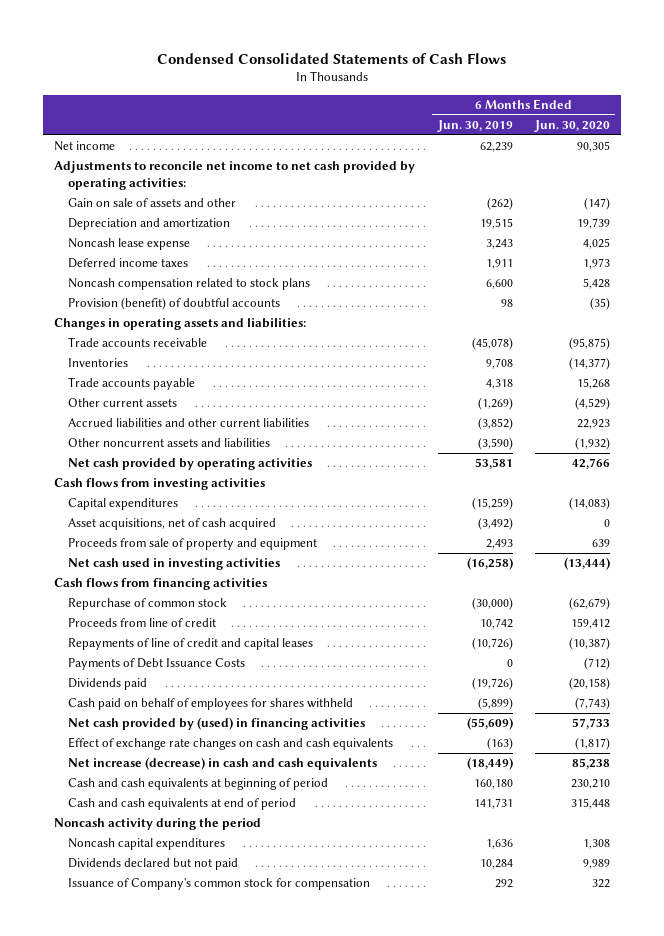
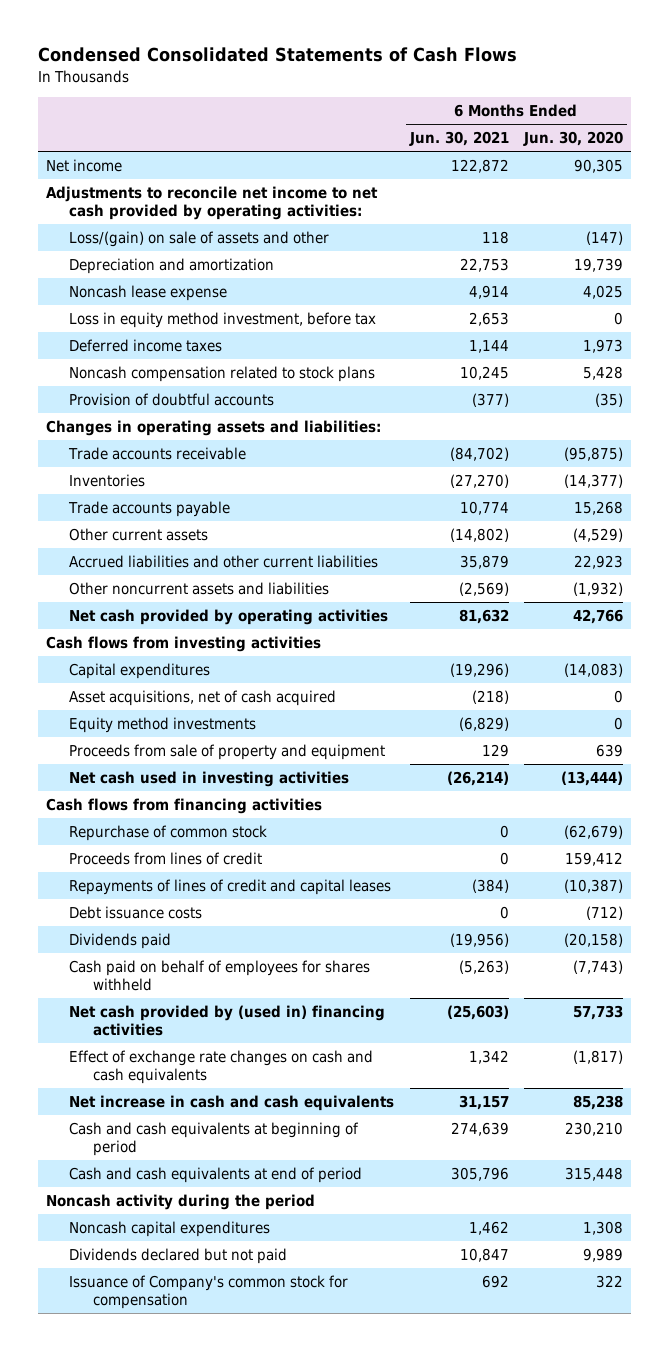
- | 6 Months Ended Jun. 30, 2019 | 6 Months Ended Jun. 30, 2020
+ | 6 Months Ended Jun. 30, 2021 | 6 Months Ended Jun. 30, 2020
- Gain on sale of assets and other | (262) | (147)
+ Loss/(gain) on sale of assets and other | 118 | (147)
+ Loss in equity method investment, before tax | 2,653 | 0
- Provision (benefit) of doubtful accounts | 98 | (35)
+ Provision of doubtful accounts | (377) | (35)
+ Equity method investments | (6,829) | 0
- Proceeds from line of credit | 10,742 | 159,412
- Repayments of line of credit and capital leases | (10,726) | (10,387)
- Payments of Debt Issuance Costs | 0 | (712)
+ Proceeds from lines of credit | 0 | 159,412
+ Repayments of lines of credit and capital leases | (384) | (10,387)
+ Debt issuance costs | 0 | (712)
- Net cash provided by (used) in financing activities | (55,609) | 57,733
+ Net cash provided by (used in) financing activities | (25,603) | 57,733
- Net increase (decrease) in cash and cash equivalents | (18,449) | 85,238
+ Net increase in cash and cash equivalents | 31,157 | 85,238

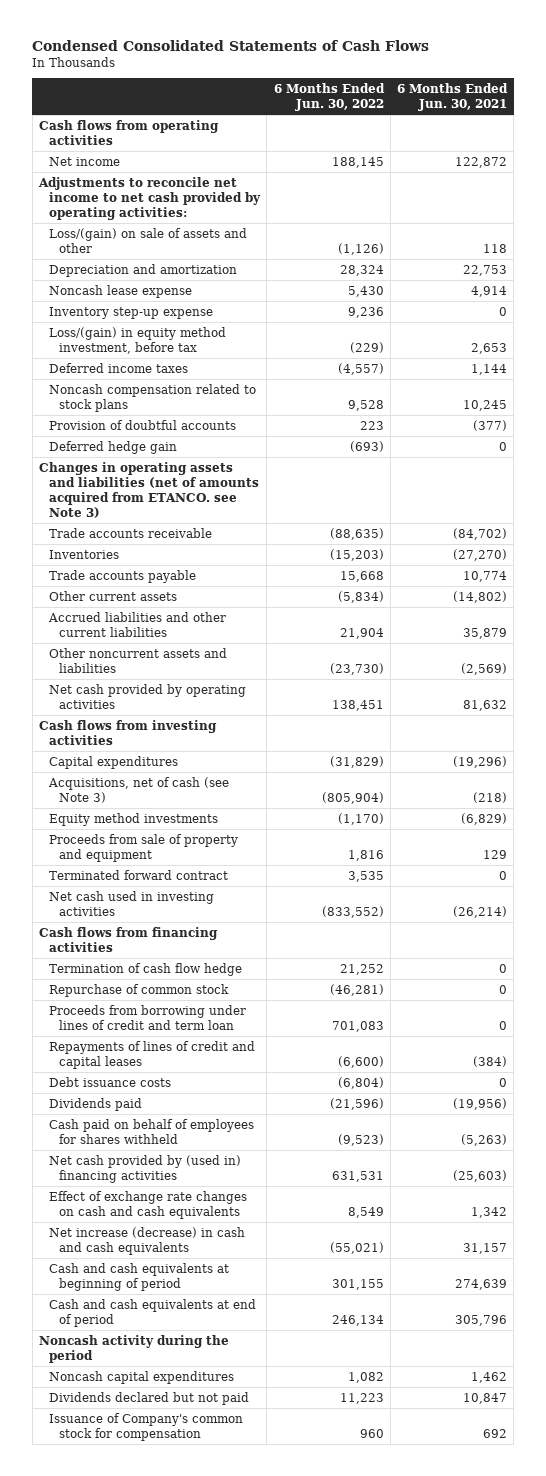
- | 6 Months Ended Jun. 30, 2021 | 6 Months Ended Jun. 30, 2020
+ | 6 Months Ended Jun. 30, 2022 | 6 Months Ended Jun. 30, 2021
+ Cash flows from operating activities
- Loss in equity method investment, before tax | 2,653 | 0
+ Inventory step-up expense | 9,236 | 0
+ Loss/(gain) in equity method investment, before tax | (229) | 2,653
- Changes in operating assets and liabilities:
+ Deferred hedge gain | (693) | 0
+ Changes in operating assets and liabilities (net of amounts acquired from ETANCO. see Note 3)
- Asset acquisitions, net of cash acquired | (218) | 0
+ Acquisitions, net of cash (see Note 3) | (805,904) | (218)
+ Terminated forward contract | 3,535 | 0
+ Termination of cash flow hedge | 21,252 | 0
- Proceeds from lines of credit | 0 | 159,412
+ Proceeds from borrowing under lines of credit and term loan | 701,083 | 0
- Net increase in cash and cash equivalents | 31,157 | 85,238
+ Net increase (decrease) in cash and cash equivalents | (55,021) | 31,157

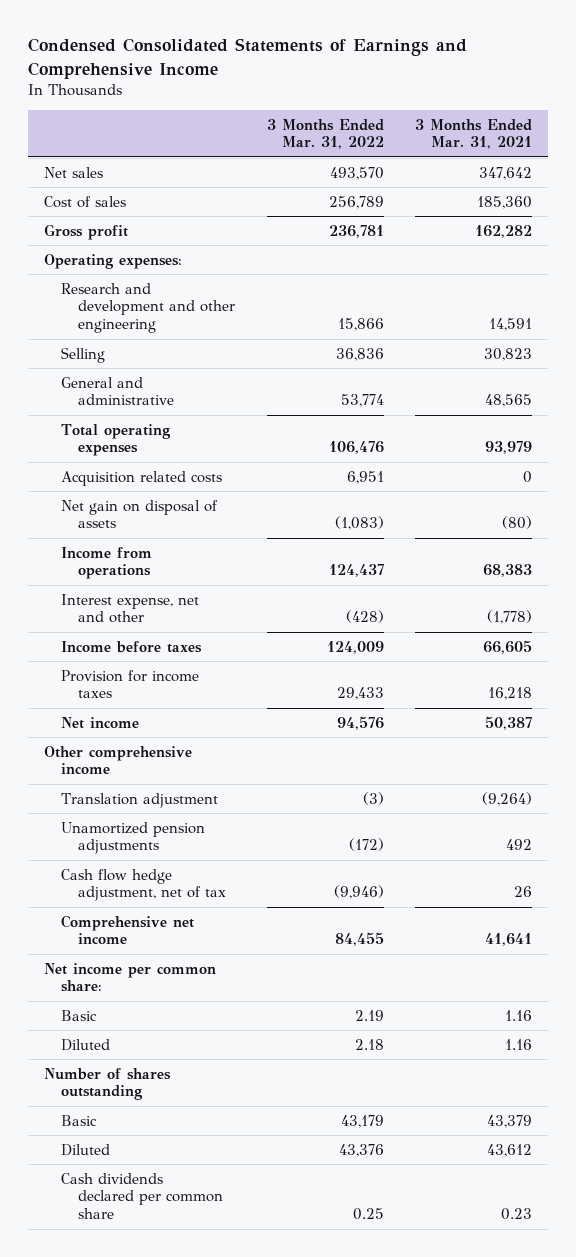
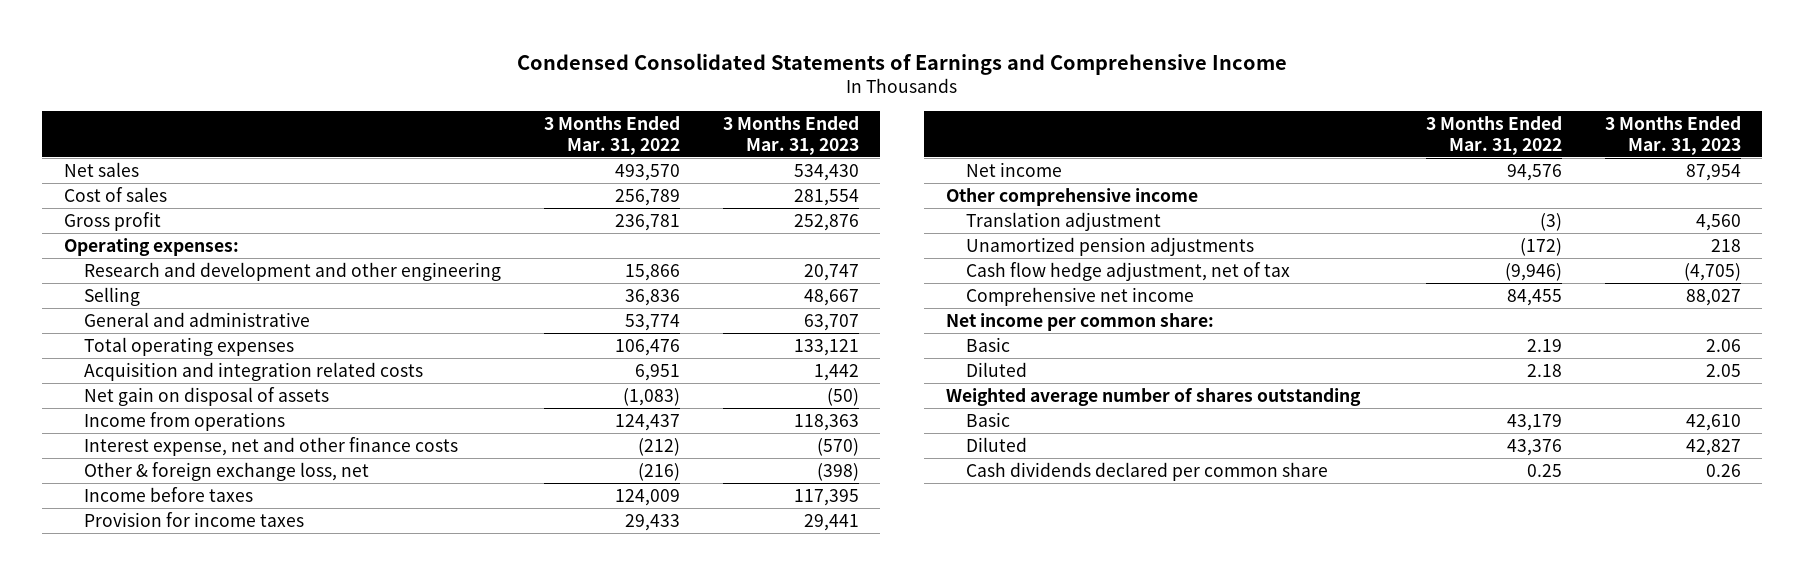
- | 3 Months Ended Mar. 31, 2022 | 3 Months Ended Mar. 31, 2021
+ | 3 Months Ended Mar. 31, 2022 | 3 Months Ended Mar. 31, 2023
- Acquisition related costs | 6,951 | 0
+ Acquisition and integration related costs | 6,951 | 1,442
- Interest expense, net and other | (428) | (1,778)
+ Interest expense, net and other finance costs | (212) | (570)
+ Other & foreign exchange loss, net | (216) | (398)
- Number of shares outstanding
+ Weighted average number of shares outstanding

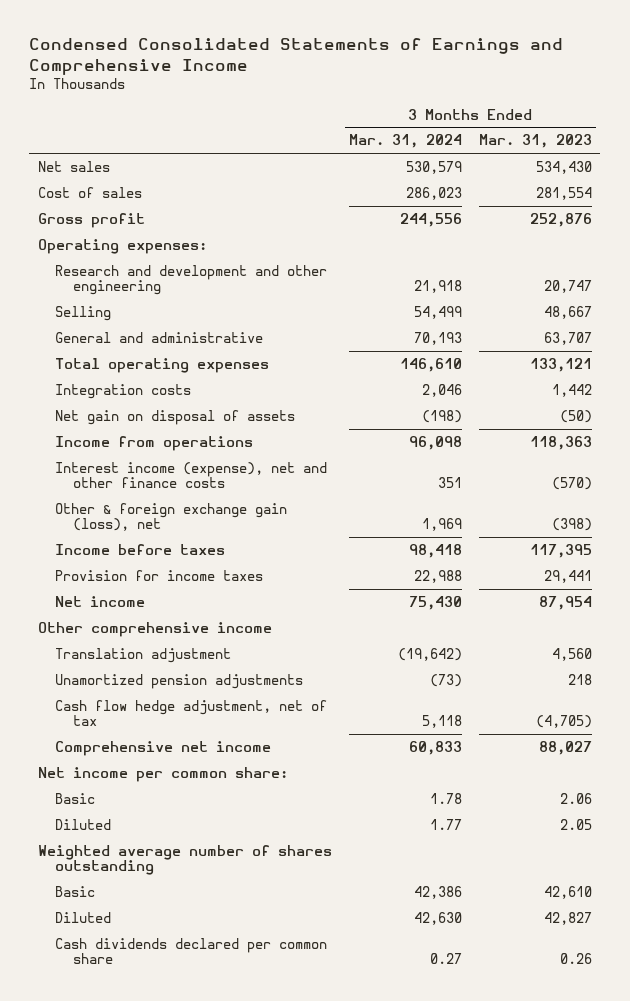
- | 3 Months Ended Mar. 31, 2022 | 3 Months Ended Mar. 31, 2023
+ | 3 Months Ended Mar. 31, 2024 | 3 Months Ended Mar. 31, 2023
- Acquisition and integration related costs | 6,951 | 1,442
+ Integration costs | 2,046 | 1,442
- Interest expense, net and other finance costs | (212) | (570)
- Other & foreign exchange loss, net | (216) | (398)
+ Interest income (expense), net and other finance costs | 351 | (570)
+ Other & foreign exchange gain (loss), net | 1,969 | (398)

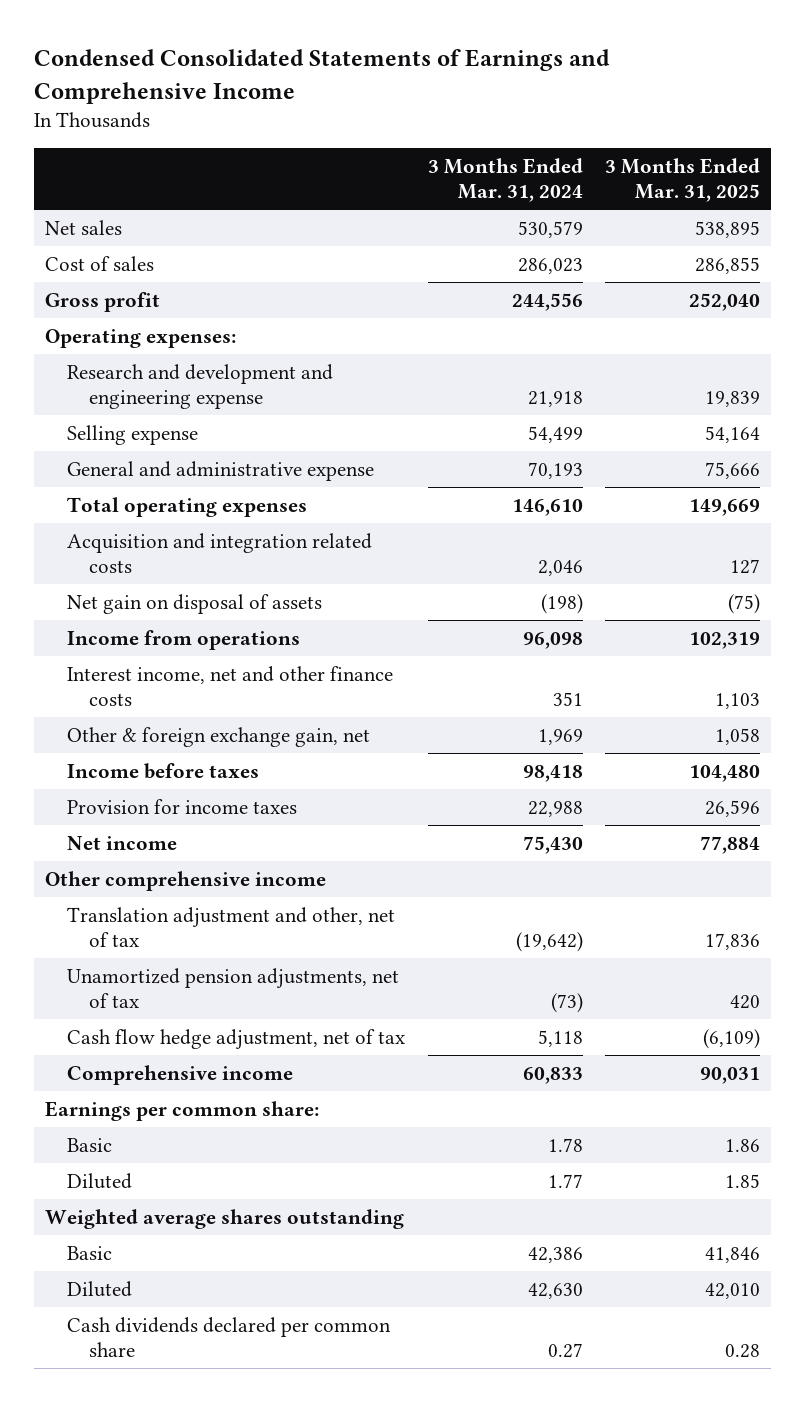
- | 3 Months Ended Mar. 31, 2024 | 3 Months Ended Mar. 31, 2023
+ | 3 Months Ended Mar. 31, 2024 | 3 Months Ended Mar. 31, 2025
- Research and development and other engineering | 21,918 | 20,747
- Selling | 54,499 | 48,667
- General and administrative | 70,193 | 63,707
+ Research and development and engineering expense | 21,918 | 19,839
+ Selling expense | 54,499 | 54,164
+ General and administrative expense | 70,193 | 75,666
- Integration costs | 2,046 | 1,442
+ Acquisition and integration related costs | 2,046 | 127
- Interest income (expense), net and other finance costs | 351 | (570)
- Other & foreign exchange gain (loss), net | 1,969 | (398)
+ Interest income, net and other finance costs | 351 | 1,103
+ Other & foreign exchange gain, net | 1,969 | 1,058
- Translation adjustment | (19,642) | 4,560
- Unamortized pension adjustments | (73) | 218
+ Translation adjustment and other, net of tax | (19,642) | 17,836
+ Unamortized pension adjustments, net of tax | (73) | 420
- Comprehensive net income | 60,833 | 88,027
- Net income per common share:
+ Comprehensive income | 60,833 | 90,031
+ Earnings per common share:
- Weighted average number of shares outstanding
+ Weighted average shares outstanding

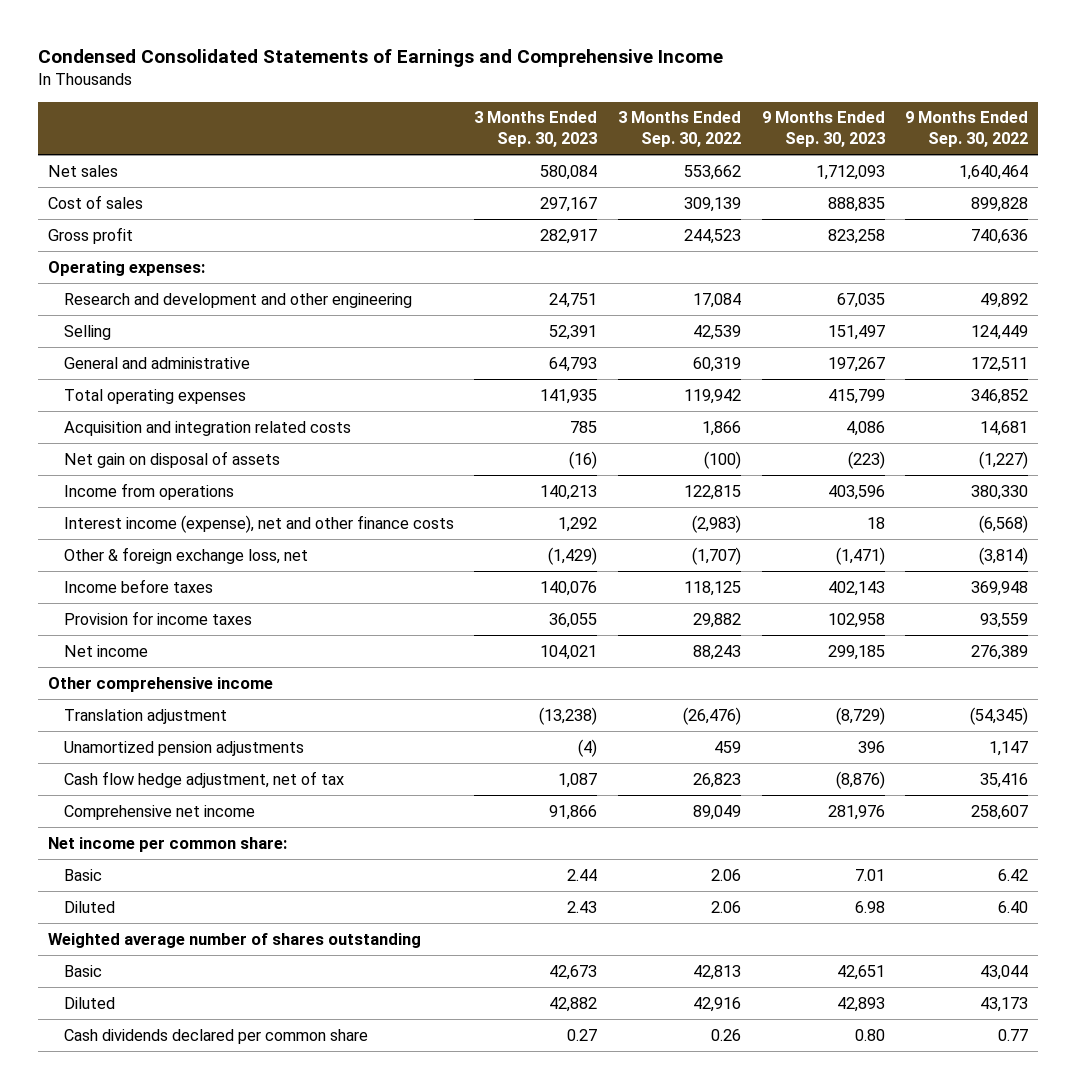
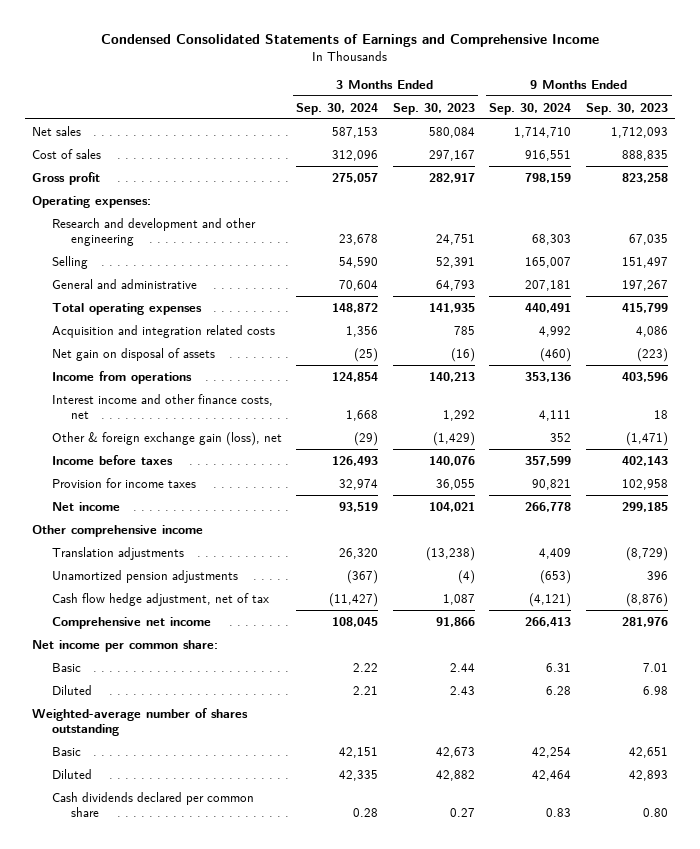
- | 3 Months Ended Sep. 30, 2023 | 3 Months Ended Sep. 30, 2022 | 9 Months Ended Sep. 30, 2023 | 9 Months Ended Sep. 30, 2022
+ | 3 Months Ended Sep. 30, 2024 | 3 Months Ended Sep. 30, 2023 | 9 Months Ended Sep. 30, 2024 | 9 Months Ended Sep. 30, 2023
- Interest income (expense), net and other finance costs | 1,292 | (2,983) | 18 | (6,568)
- Other & foreign exchange loss, net | (1,429) | (1,707) | (1,471) | (3,814)
+ Interest income and other finance costs, net | 1,668 | 1,292 | 4,111 | 18
+ Other & foreign exchange gain (loss), net | (29) | (1,429) | 352 | (1,471)
- Translation adjustment | (13,238) | (26,476) | (8,729) | (54,345)
+ Translation adjustments | 26,320 | (13,238) | 4,409 | (8,729)
- Weighted average number of shares outstanding
+ Weighted-average number of shares outstanding

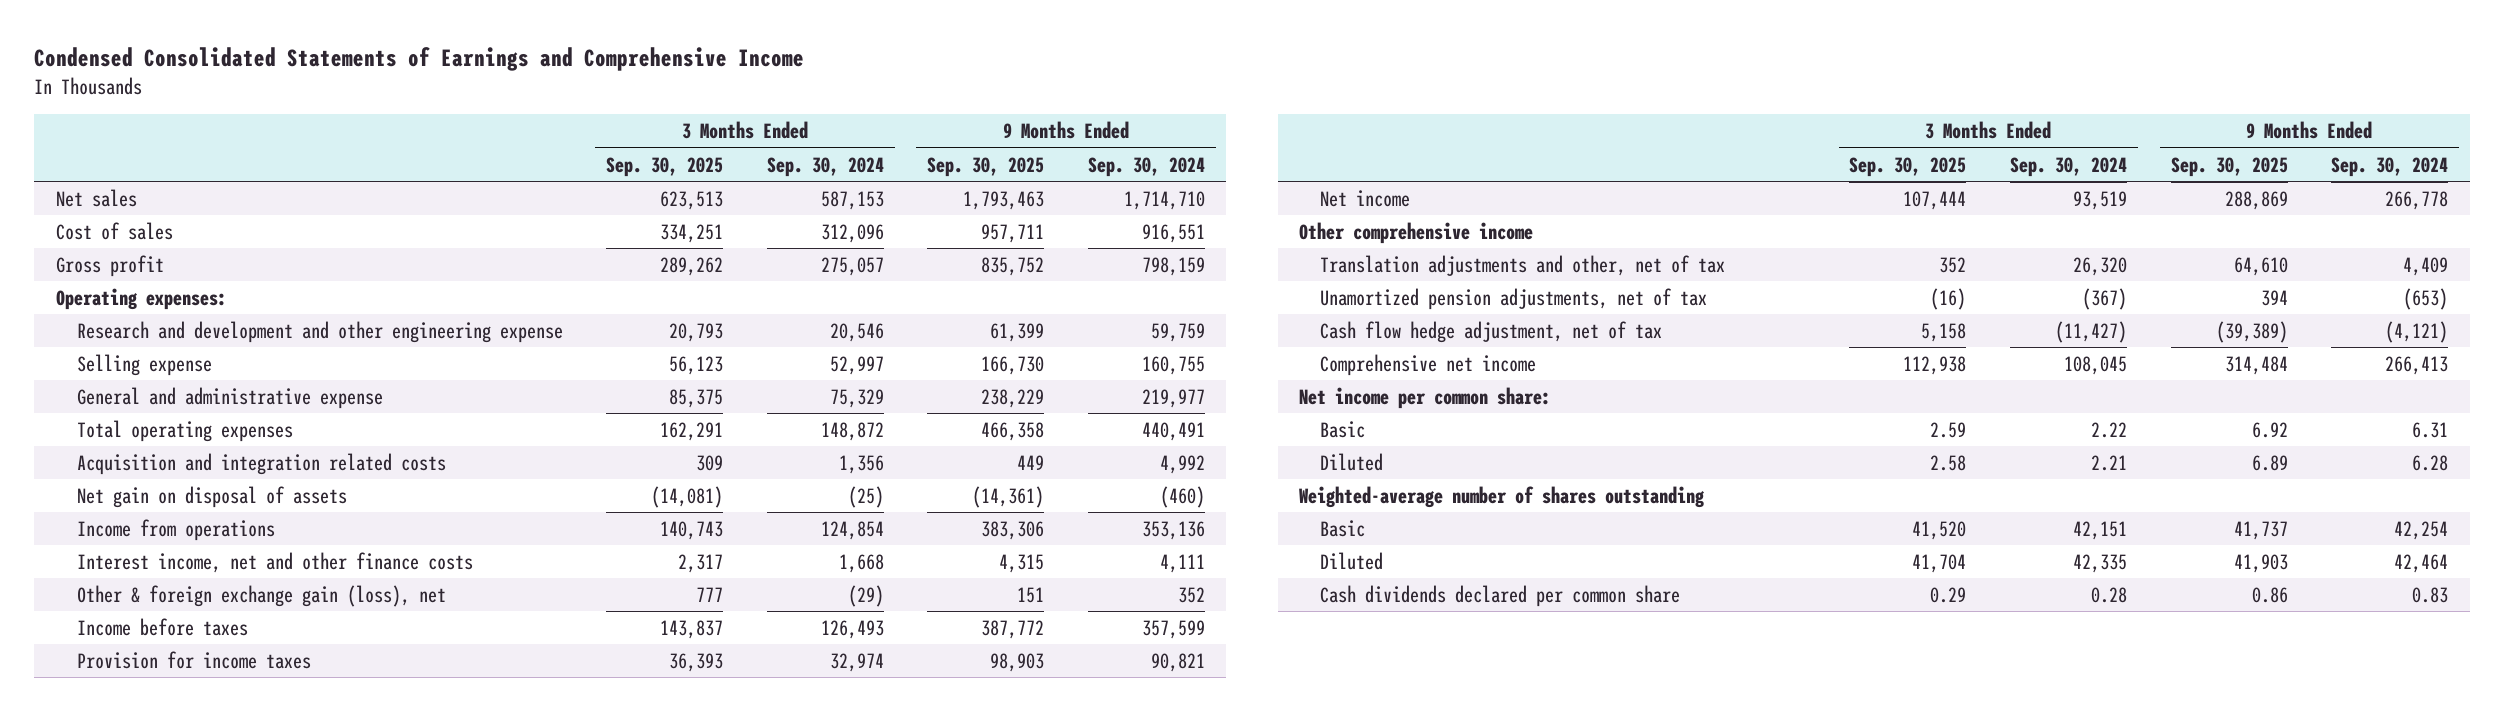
- | 3 Months Ended Sep. 30, 2024 | 3 Months Ended Sep. 30, 2023 | 9 Months Ended Sep. 30, 2024 | 9 Months Ended Sep. 30, 2023
+ | 3 Months Ended Sep. 30, 2025 | 3 Months Ended Sep. 30, 2024 | 9 Months Ended Sep. 30, 2025 | 9 Months Ended Sep. 30, 2024
- Research and development and other engineering | 23,678 | 24,751 | 68,303 | 67,035
- Selling | 54,590 | 52,391 | 165,007 | 151,497
- General and administrative | 70,604 | 64,793 | 207,181 | 197,267
+ Research and development and other engineering expense | 20,793 | 20,546 | 61,399 | 59,759
+ Selling expense | 56,123 | 52,997 | 166,730 | 160,755
+ General and administrative expense | 85,375 | 75,329 | 238,229 | 219,977
- Interest income and other finance costs, net | 1,668 | 1,292 | 4,111 | 18
+ Interest income, net and other finance costs | 2,317 | 1,668 | 4,315 | 4,111
- Translation adjustments | 26,320 | (13,238) | 4,409 | (8,729)
- Unamortized pension adjustments | (367) | (4) | (653) | 396
+ Translation adjustments and other, net of tax | 352 | 26,320 | 64,610 | 4,409
+ Unamortized pension adjustments, net of tax | (16) | (367) | 394 | (653)

